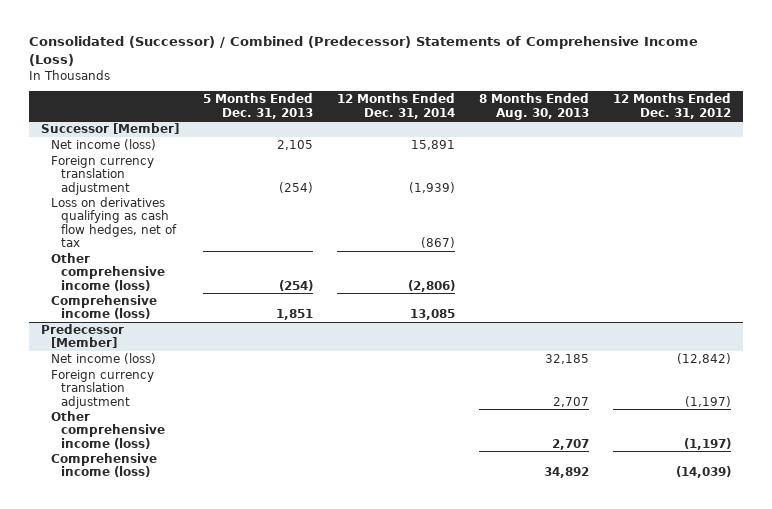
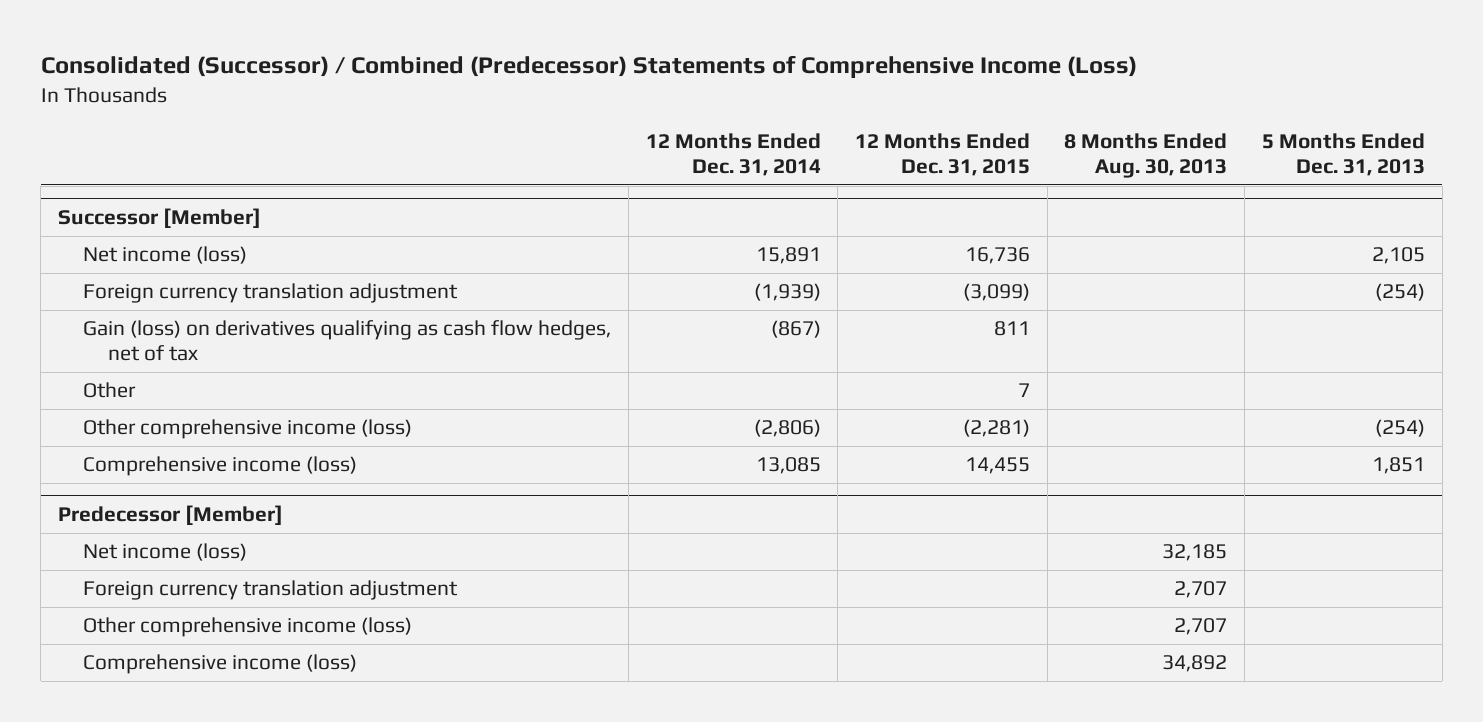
- | 5 Months Ended Dec. 31, 2013 | 12 Months Ended Dec. 31, 2014 | 8 Months Ended Aug. 30, 2013 | 12 Months Ended Dec. 31, 2012
+ | 12 Months Ended Dec. 31, 2014 | 12 Months Ended Dec. 31, 2015 | 8 Months Ended Aug. 30, 2013 | 5 Months Ended Dec. 31, 2013
@ Successor [Member]
- Loss on derivatives qualifying as cash flow hedges, net of tax | | (867) | |
+ Gain (loss) on derivatives qualifying as cash flow hedges, net of tax | (867) | 811 | |
+ Other | | 7 | |

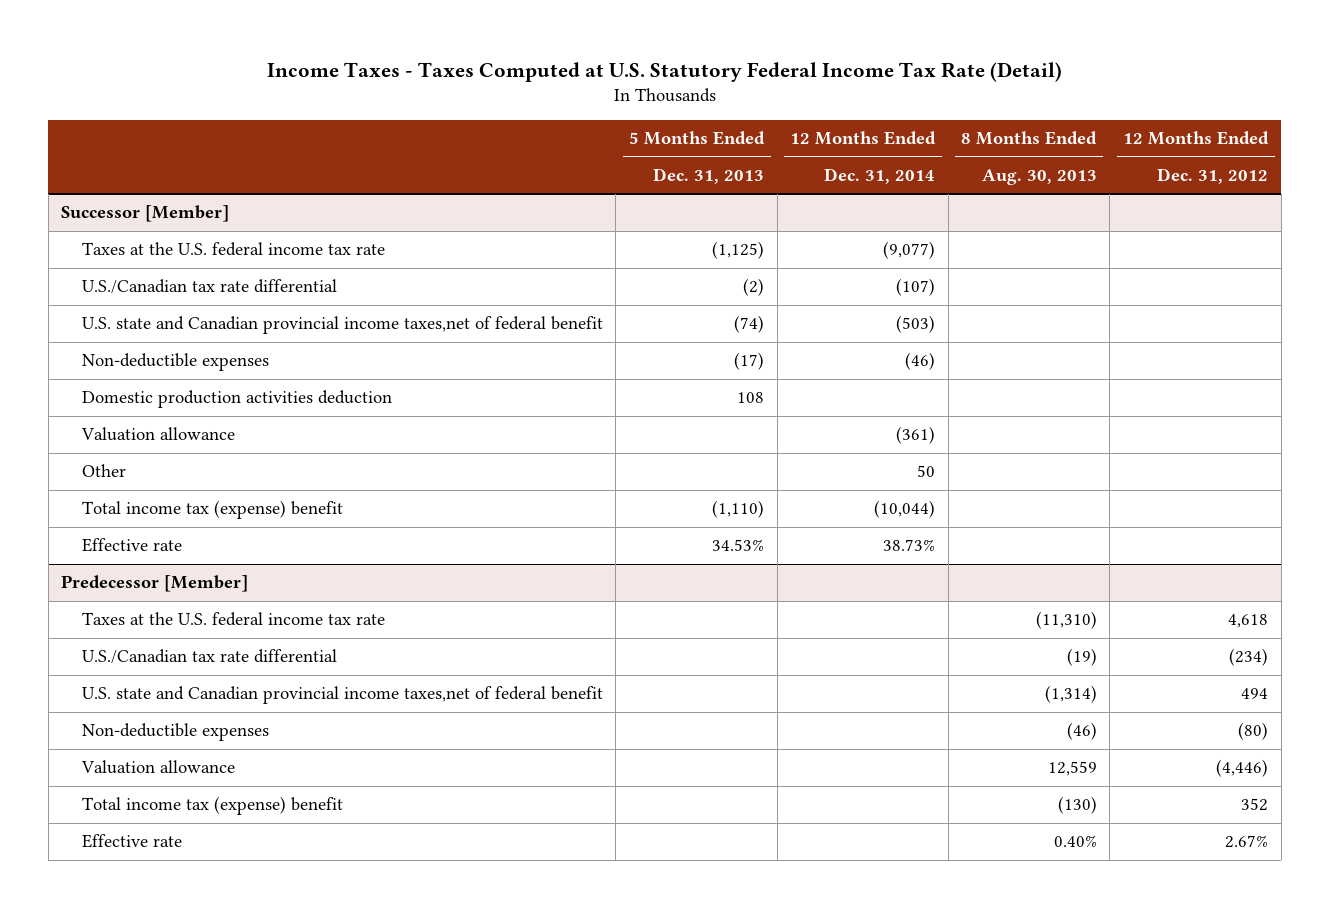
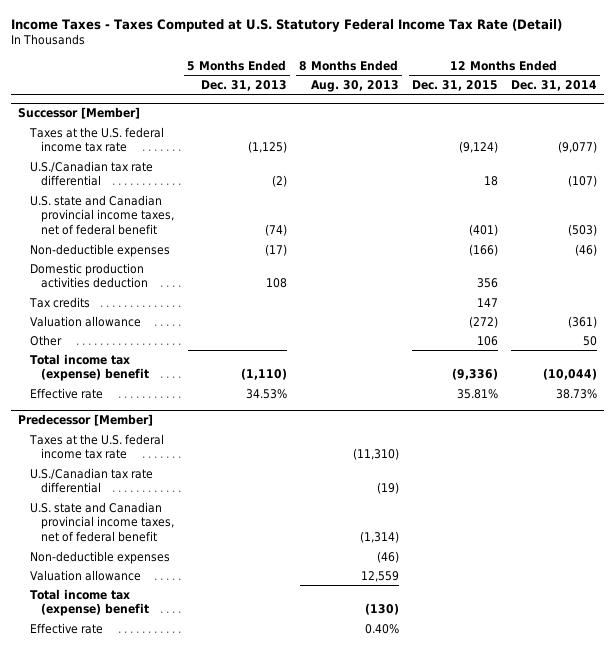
- | 5 Months Ended Dec. 31, 2013 | 12 Months Ended Dec. 31, 2014 | 8 Months Ended Aug. 30, 2013 | 12 Months Ended Dec. 31, 2012
+ | 5 Months Ended Dec. 31, 2013 | 8 Months Ended Aug. 30, 2013 | 12 Months Ended Dec. 31, 2015 | 12 Months Ended Dec. 31, 2014
@ Successor [Member]
- U.S. state and Canadian provincial income taxes,net of federal benefit | (74) | (503) | |
+ U.S. state and Canadian provincial income taxes, net of federal benefit | (74) | | (401) | (503)
+ Tax credits | | | 147 |
@ Predecessor [Member]
- U.S. state and Canadian provincial income taxes,net of federal benefit | | | (1,314) | 494
+ U.S. state and Canadian provincial income taxes, net of federal benefit | | (1,314) | |

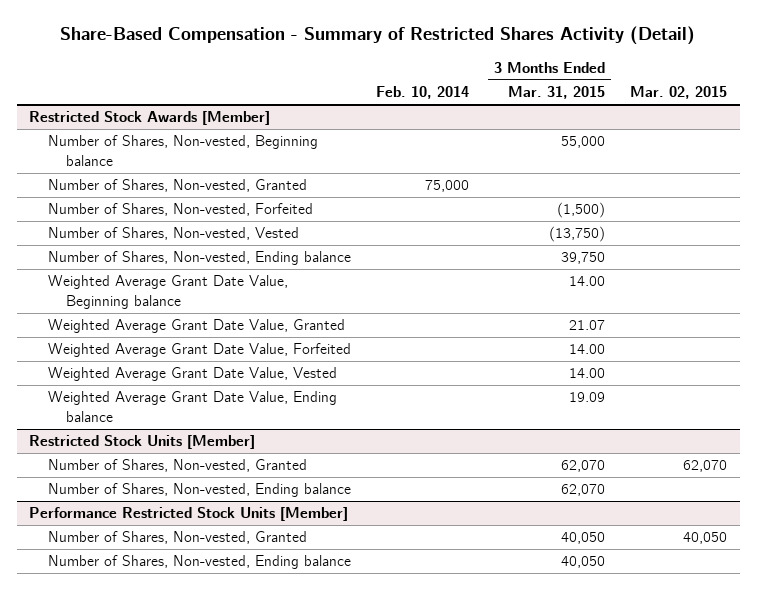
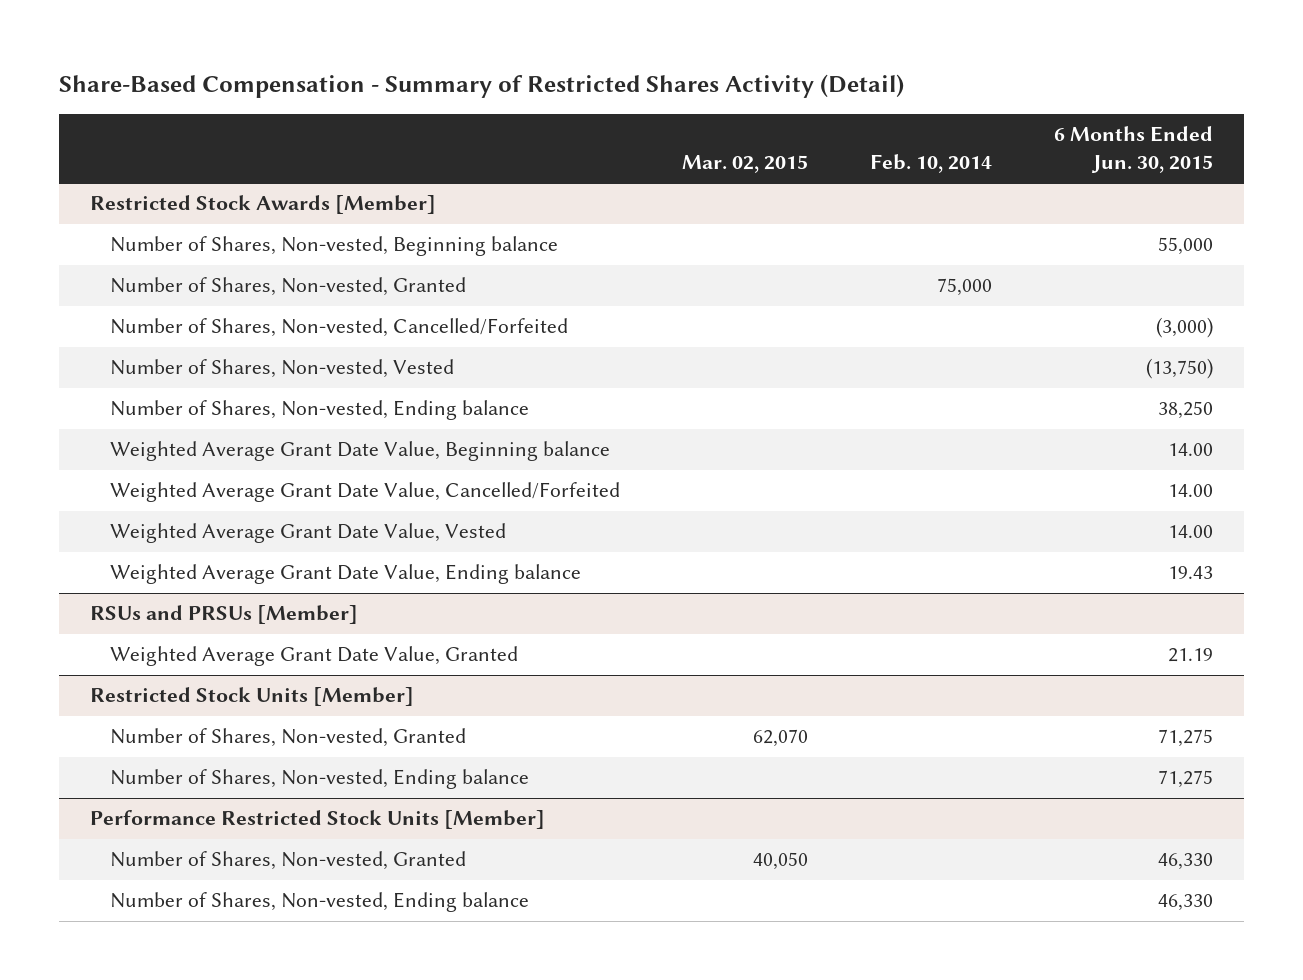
- | Feb. 10, 2014 | 3 Months Ended Mar. 31, 2015 | Mar. 02, 2015
+ | Mar. 02, 2015 | Feb. 10, 2014 | 6 Months Ended Jun. 30, 2015
@ Restricted Stock Awards [Member]
- Number of Shares, Non-vested, Forfeited | | (1,500) |
+ Number of Shares, Non-vested, Cancelled/Forfeited | | | (3,000)
- Weighted Average Grant Date Value, Granted | | 21.07 |
- Weighted Average Grant Date Value, Forfeited | | 14.00 |
+ Weighted Average Grant Date Value, Cancelled/Forfeited | | | 14.00
+ RSUs and PRSUs [Member]
+ Weighted Average Grant Date Value, Granted | | | 21.19

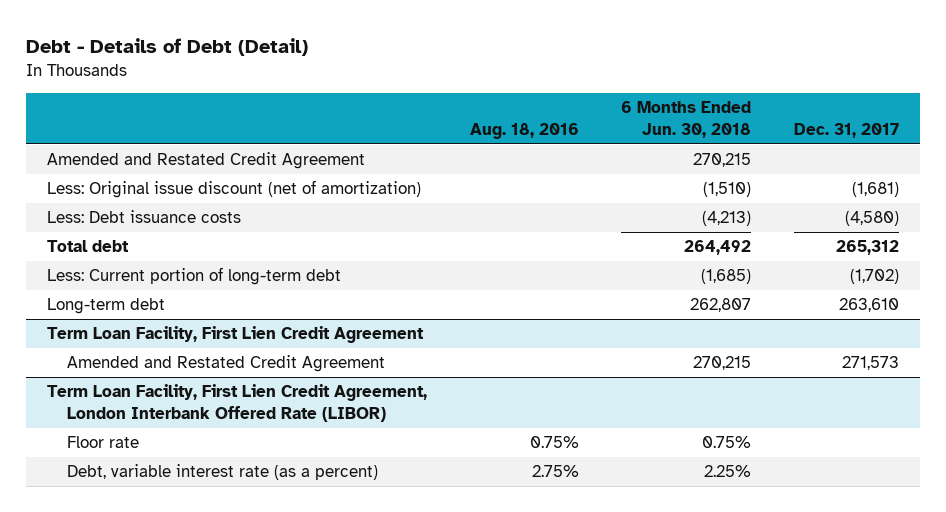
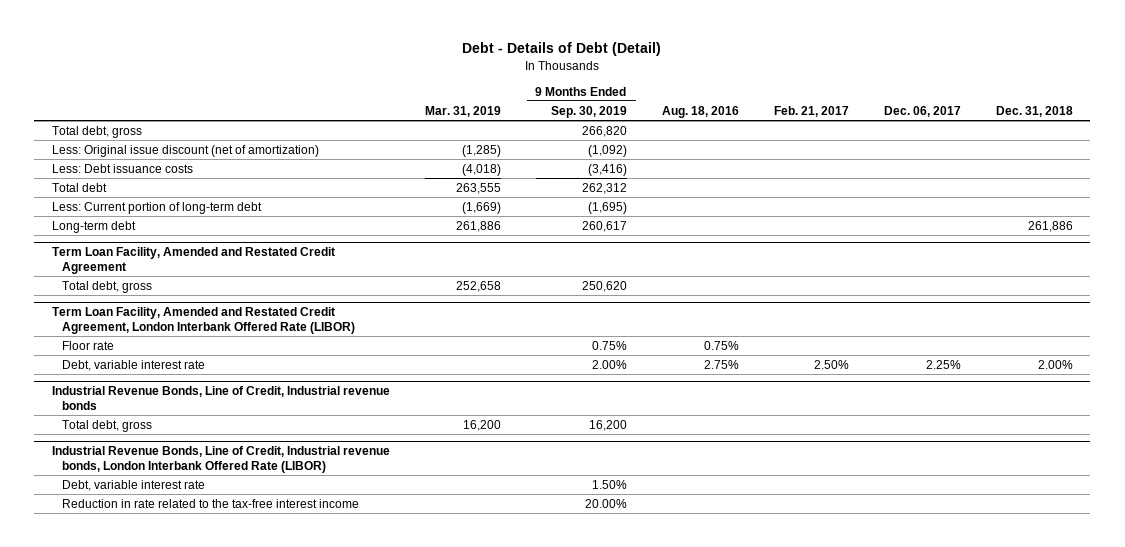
- | Aug. 18, 2016 | 6 Months Ended Jun. 30, 2018 | Dec. 31, 2017
+ | Mar. 31, 2019 | 9 Months Ended Sep. 30, 2019 | Aug. 18, 2016 | Feb. 21, 2017 | Dec. 06, 2017 | Dec. 31, 2018
- Amended and Restated Credit Agreement | | 270,215 |
+ Total debt, gross | | 266,820 | | | |
- Term Loan Facility, First Lien Credit Agreement
- Amended and Restated Credit Agreement | | 270,215 | 271,573
- Term Loan Facility, First Lien Credit Agreement, London Interbank Offered Rate (LIBOR)
+ Term Loan Facility, Amended and Restated Credit Agreement
+ Total debt, gross | 252,658 | 250,620 | | | |
+ Term Loan Facility, Amended and Restated Credit Agreement, London Interbank Offered Rate (LIBOR)
- Debt, variable interest rate (as a percent) | 2.75% | 2.25% |
+ Debt, variable interest rate | | 2.00% | 2.75% | 2.50% | 2.25% | 2.00%
+ Industrial Revenue Bonds, Line of Credit, Industrial revenue bonds
+ Total debt, gross | 16,200 | 16,200 | | | |
+ Industrial Revenue Bonds, Line of Credit, Industrial revenue bonds, London Interbank Offered Rate (LIBOR)
+ Debt, variable interest rate | | 1.50% | | | |
+ Reduction in rate related to the tax-free interest income | | 20.00% | | | |

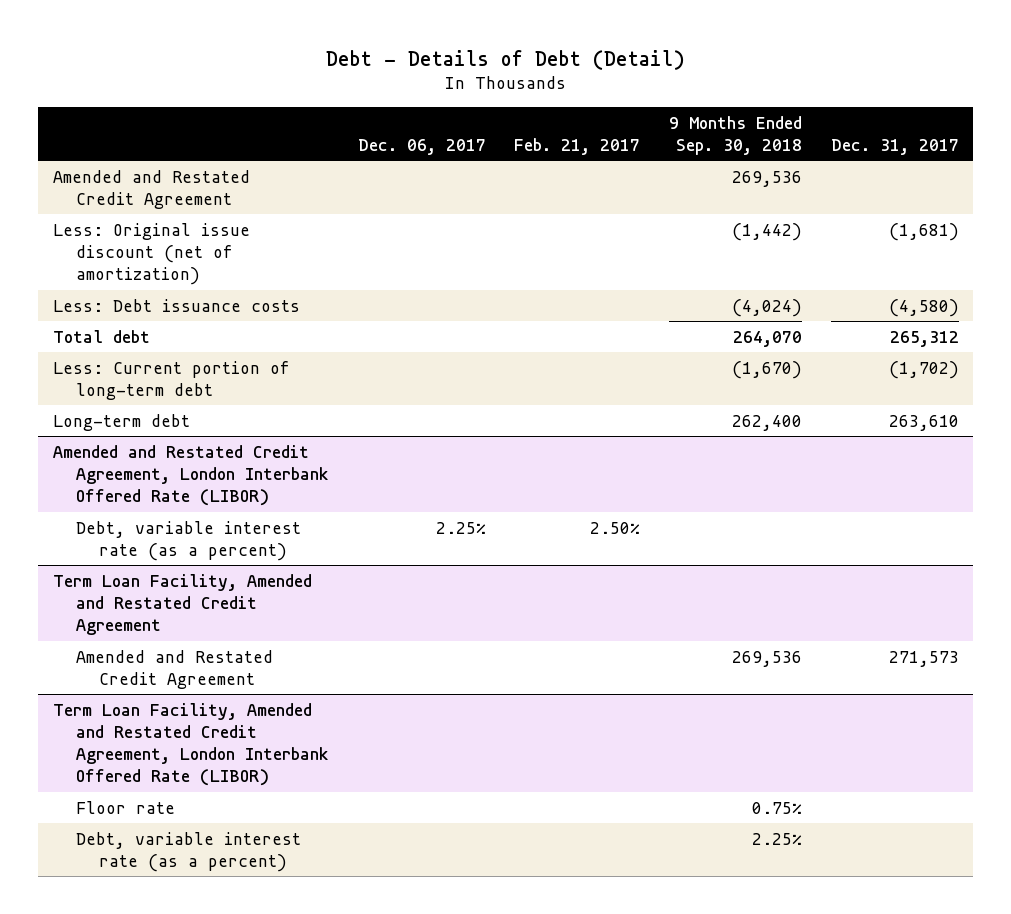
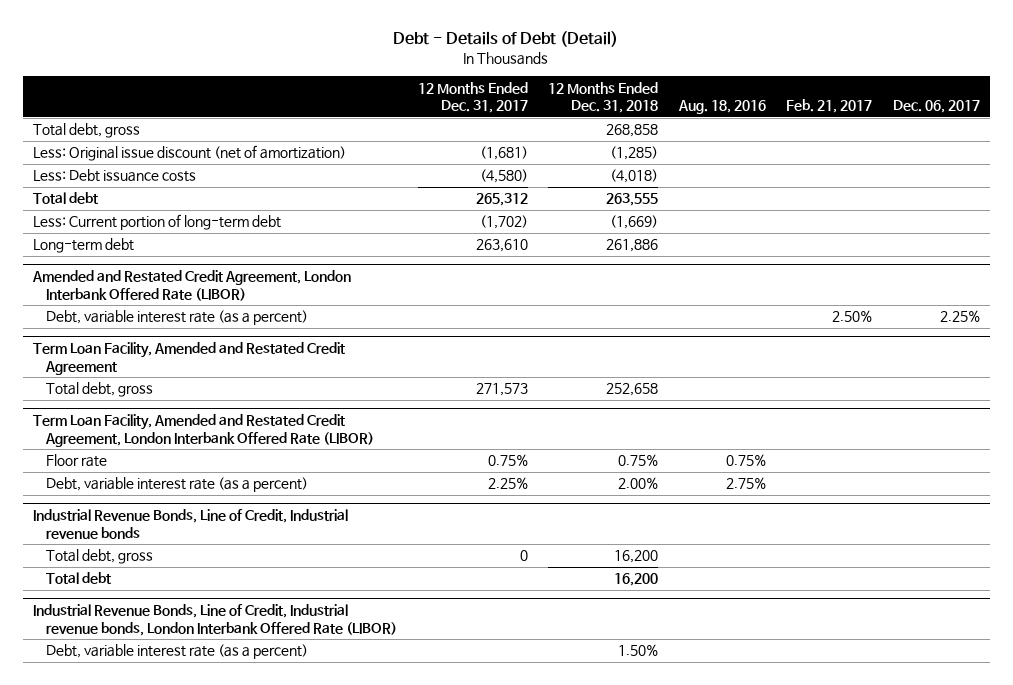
- | Dec. 06, 2017 | Feb. 21, 2017 | 9 Months Ended Sep. 30, 2018 | Dec. 31, 2017
+ | 12 Months Ended Dec. 31, 2017 | 12 Months Ended Dec. 31, 2018 | Aug. 18, 2016 | Feb. 21, 2017 | Dec. 06, 2017
- Amended and Restated Credit Agreement | | | 269,536 |
+ Total debt, gross | | 268,858 | | |
@ Term Loan Facility, Amended and Restated Credit Agreement
- Amended and Restated Credit Agreement | | | 269,536 | 271,573
+ Total debt, gross | 271,573 | 252,658 | | |
+ Industrial Revenue Bonds, Line of Credit, Industrial revenue bonds
+ Total debt, gross | 0 | 16,200 | | |
+ Total debt | | 16,200 | | |
+ Industrial Revenue Bonds, Line of Credit, Industrial revenue bonds, London Interbank Offered Rate (LIBOR)
+ Debt, variable interest rate (as a percent) | | 1.50% | | |

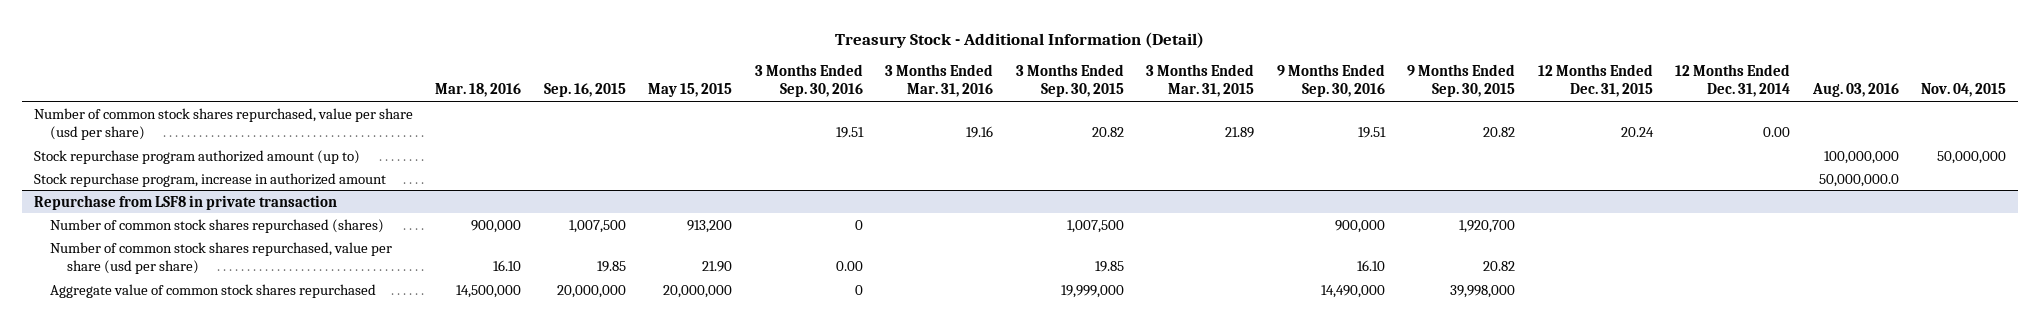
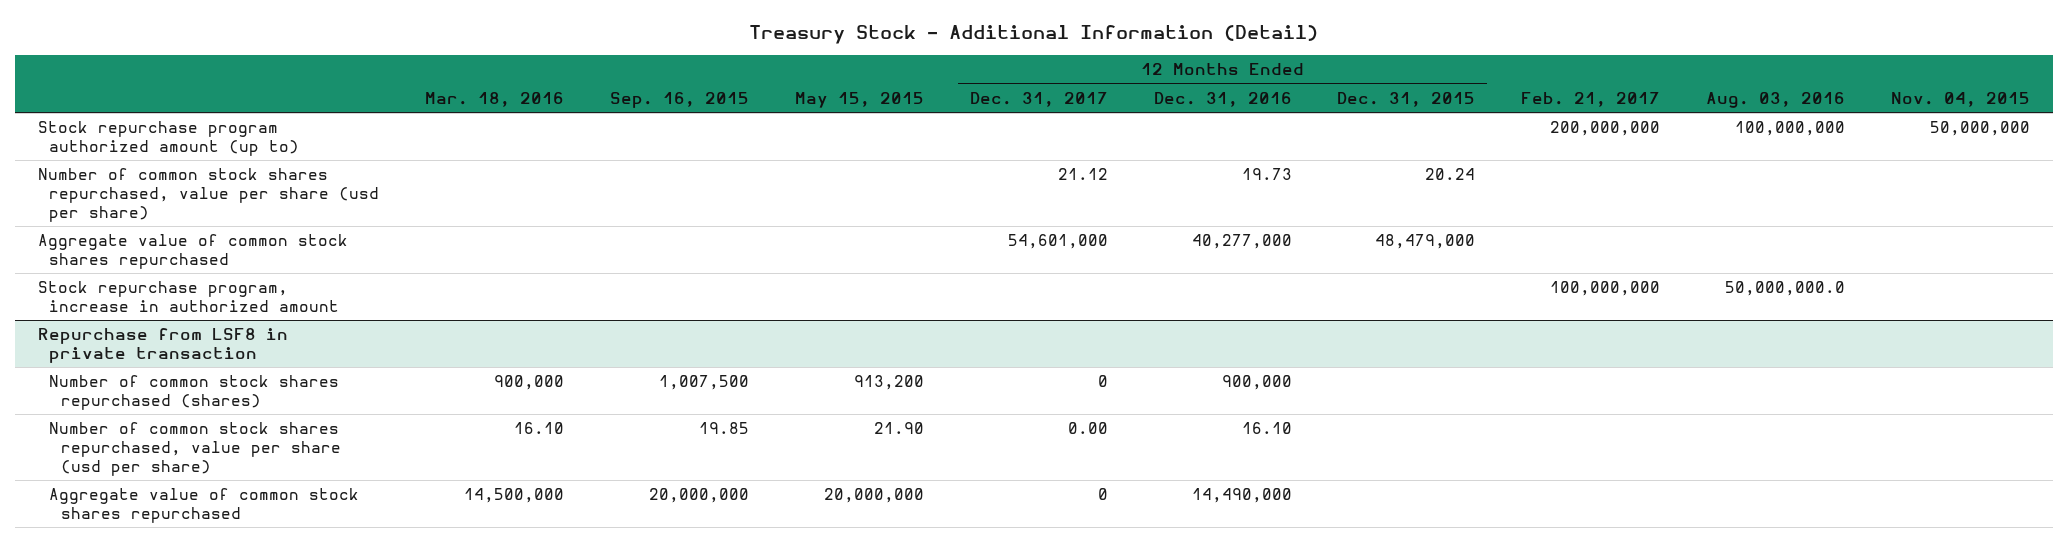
- | Mar. 18, 2016 | Sep. 16, 2015 | May 15, 2015 | 3 Months Ended Sep. 30, 2016 | 3 Months Ended Mar. 31, 2016 | 3 Months Ended Sep. 30, 2015 | 3 Months Ended Mar. 31, 2015 | 9 Months Ended Sep. 30, 2016 | 9 Months Ended Sep. 30, 2015 | 12 Months Ended Dec. 31, 2015 | 12 Months Ended Dec. 31, 2014 | Aug. 03, 2016 | Nov. 04, 2015
+ | Mar. 18, 2016 | Sep. 16, 2015 | May 15, 2015 | 12 Months Ended Dec. 31, 2017 | 12 Months Ended Dec. 31, 2016 | 12 Months Ended Dec. 31, 2015 | Feb. 21, 2017 | Aug. 03, 2016 | Nov. 04, 2015
moved down: Number of common stock shares repurchased, value per share (usd per share) | | | | 21.12 | 19.73 | 20.24 | | |
+ Aggregate value of common stock shares repurchased | | | | 54,601,000 | 40,277,000 | 48,479,000 | | |

